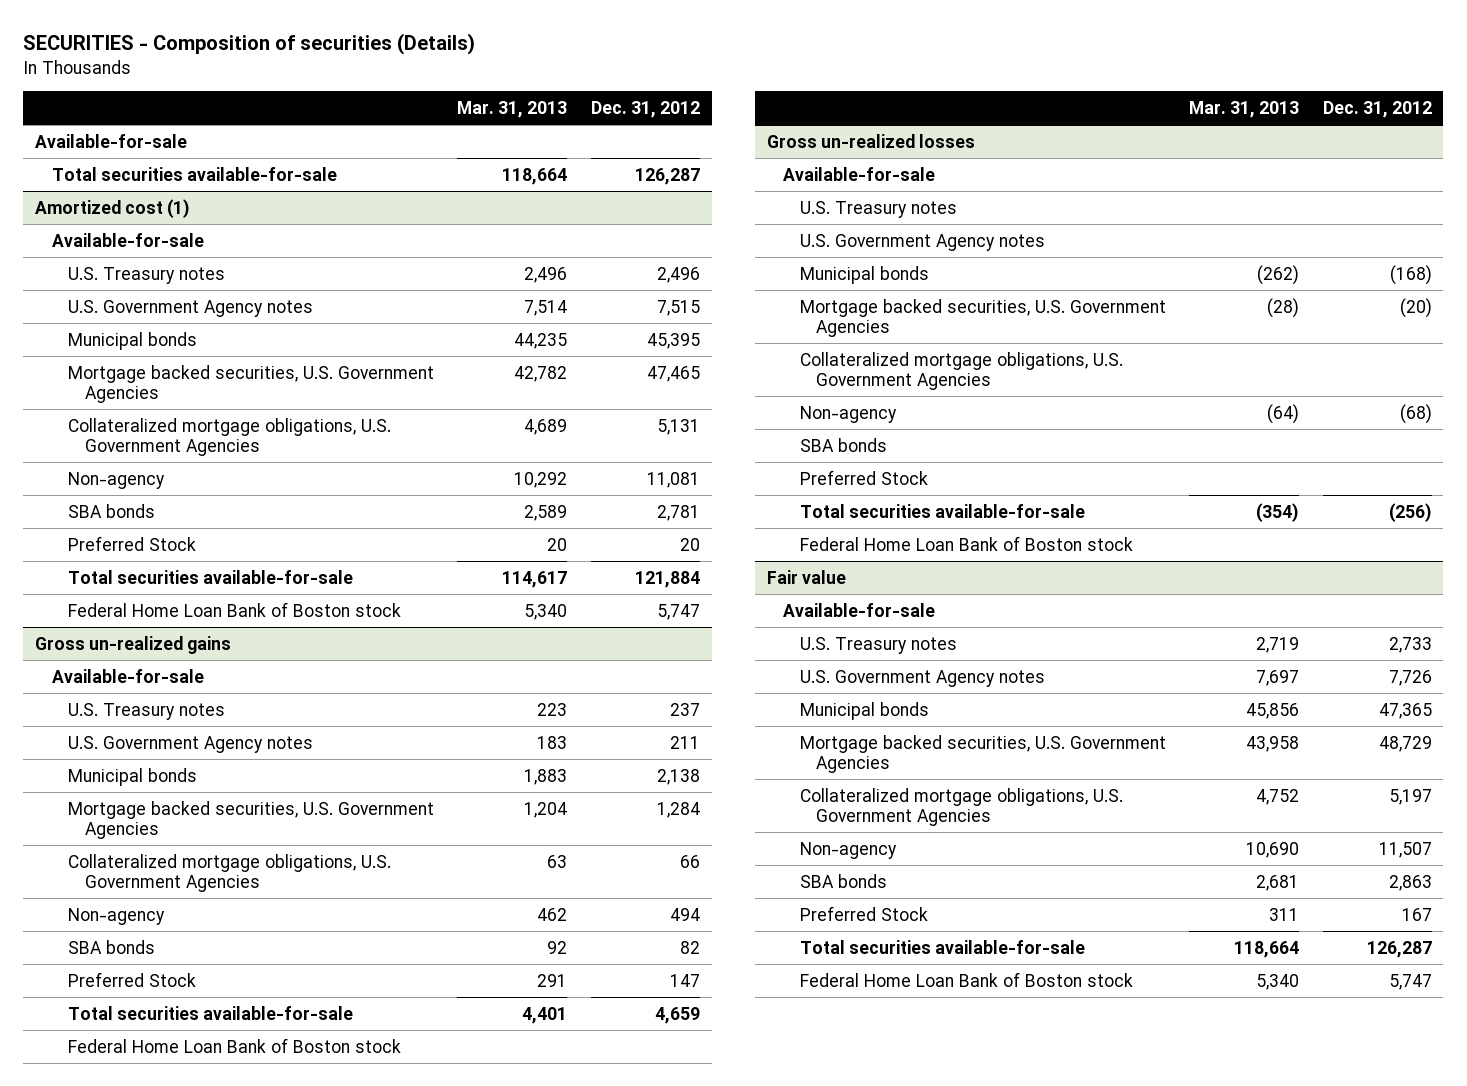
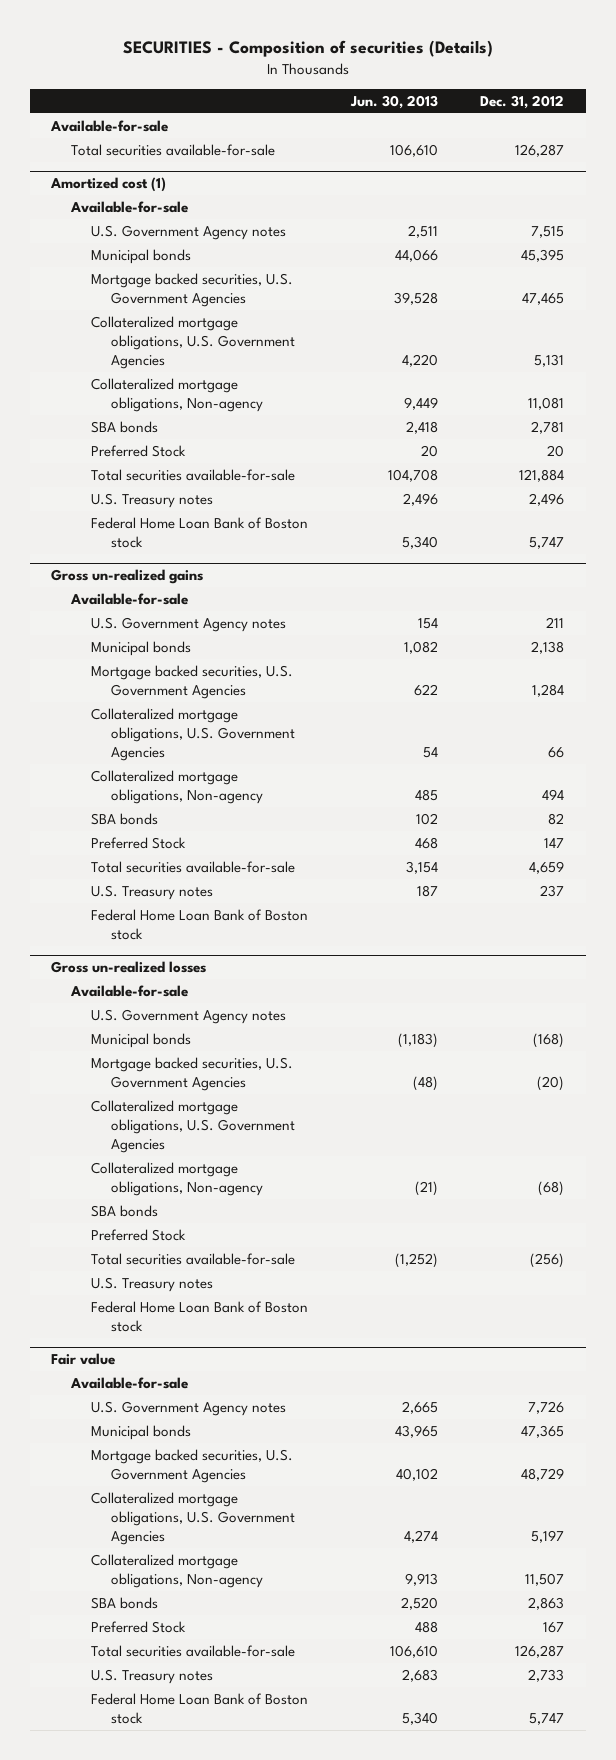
- | Mar. 31, 2013 | Dec. 31, 2012
+ | Jun. 30, 2013 | Dec. 31, 2012
@ Amortized cost (1)
- Non-agency | 10,292 | 11,081
+ Collateralized mortgage obligations, Non-agency | 9,449 | 11,081
moved down: U.S. Treasury notes | 2,496 | 2,496
@ Gross un-realized gains
- Non-agency | 462 | 494
+ Collateralized mortgage obligations, Non-agency | 485 | 494
moved down: U.S. Treasury notes | 187 | 237
@ Gross un-realized losses
- Non-agency | (64) | (68)
+ Collateralized mortgage obligations, Non-agency | (21) | (68)
moved down: U.S. Treasury notes
@ Fair value
- Non-agency | 10,690 | 11,507
+ Collateralized mortgage obligations, Non-agency | 9,913 | 11,507
moved down: U.S. Treasury notes | 2,683 | 2,733

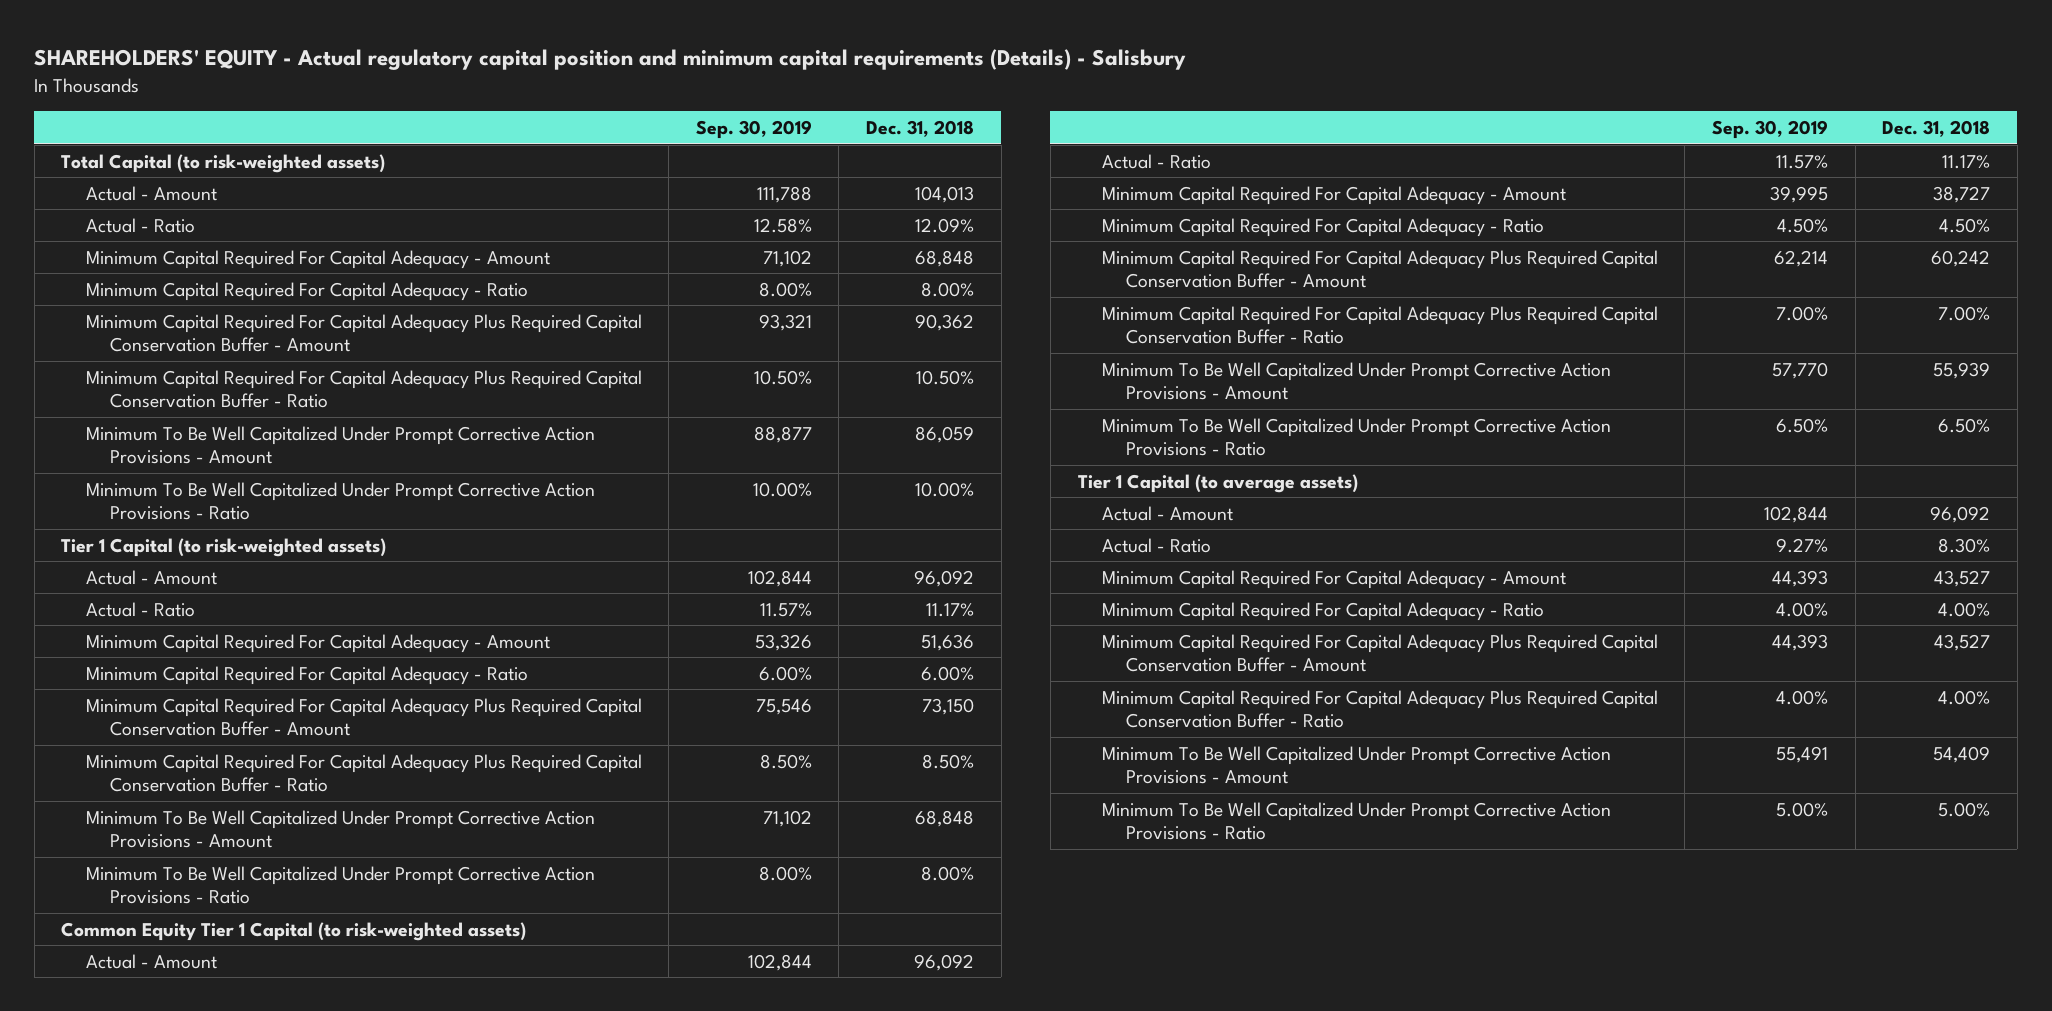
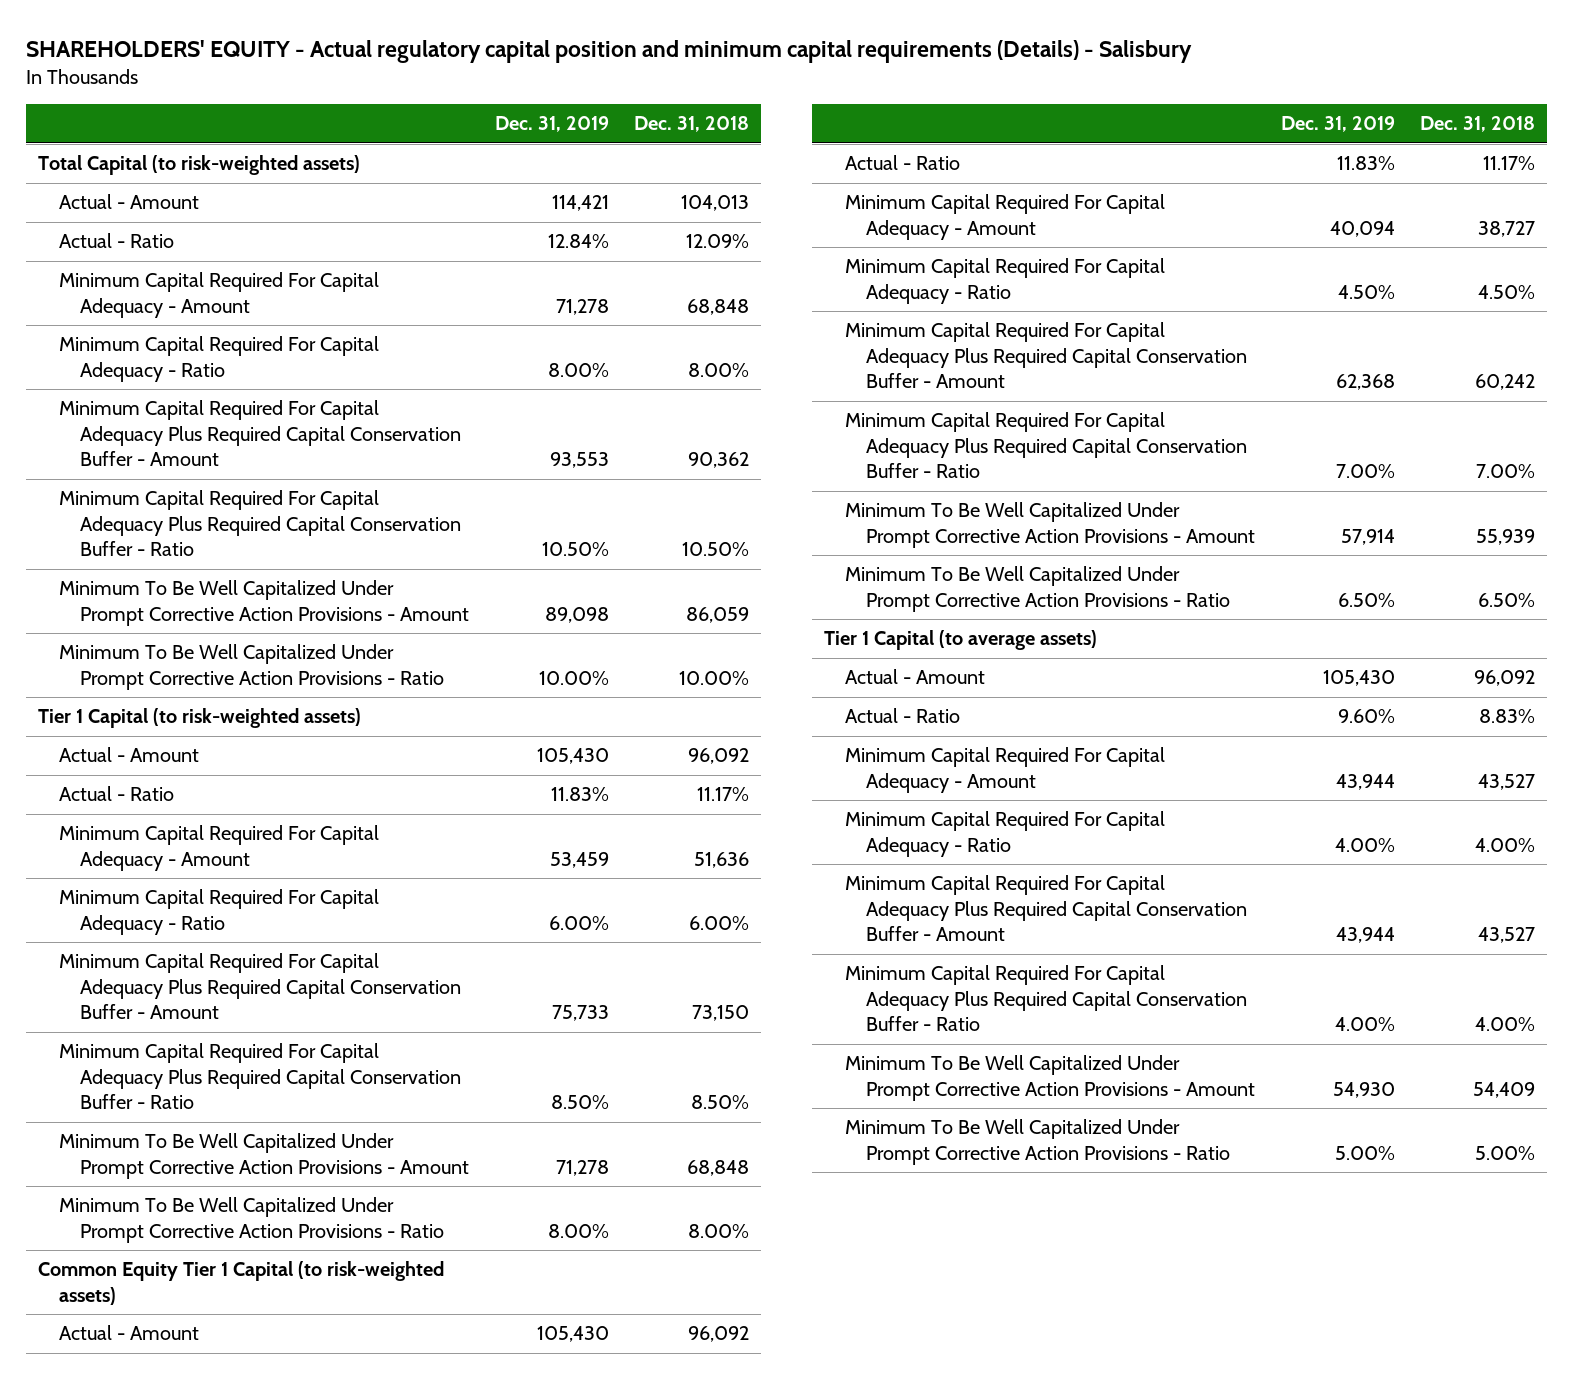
- | Sep. 30, 2019 | Dec. 31, 2018
+ | Dec. 31, 2019 | Dec. 31, 2018
- Actual - Ratio | 9.27% | 8.30%
+ Actual - Ratio | 9.60% | 8.83%

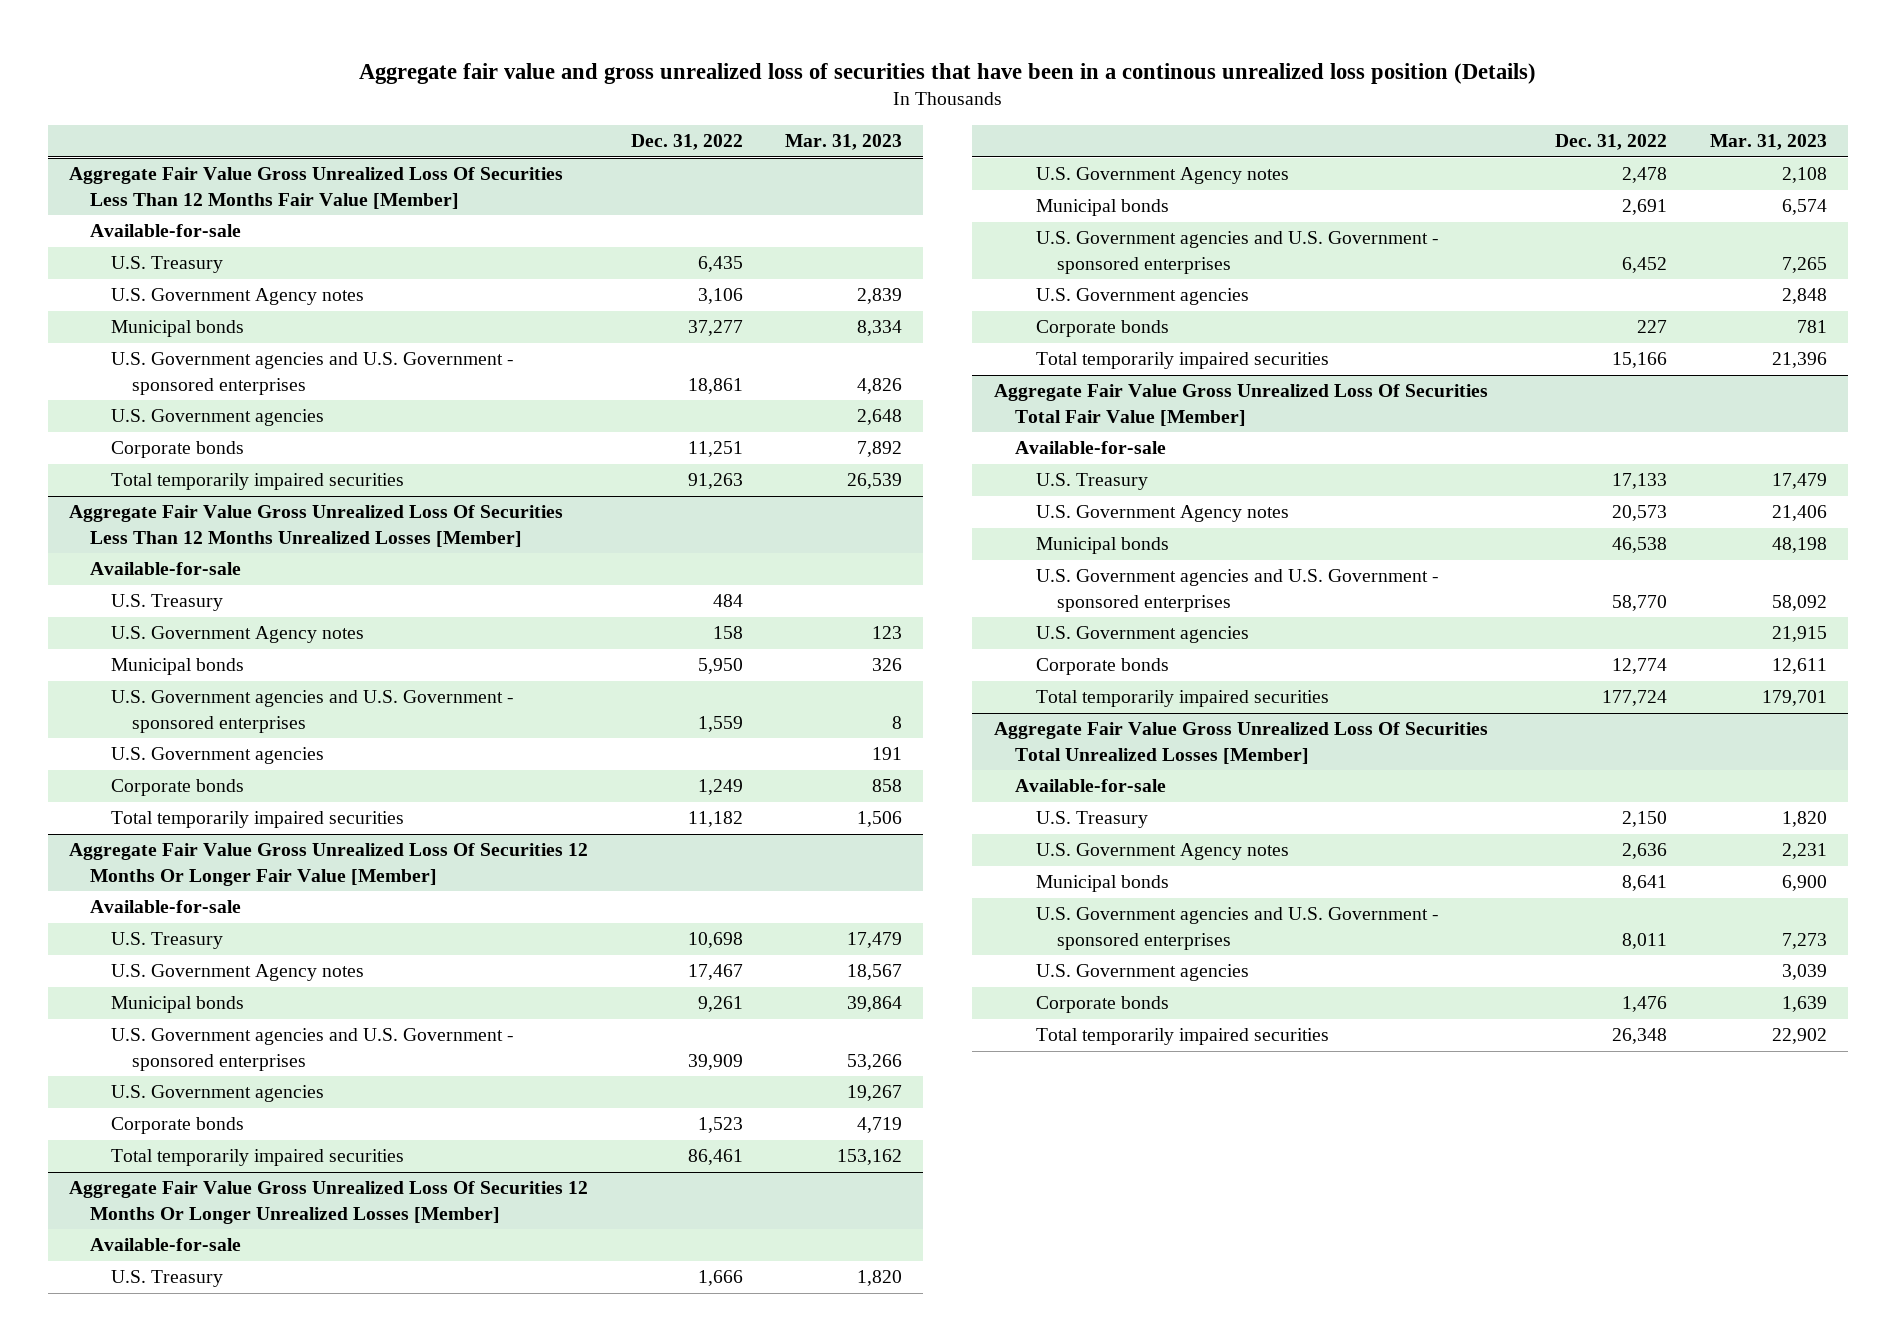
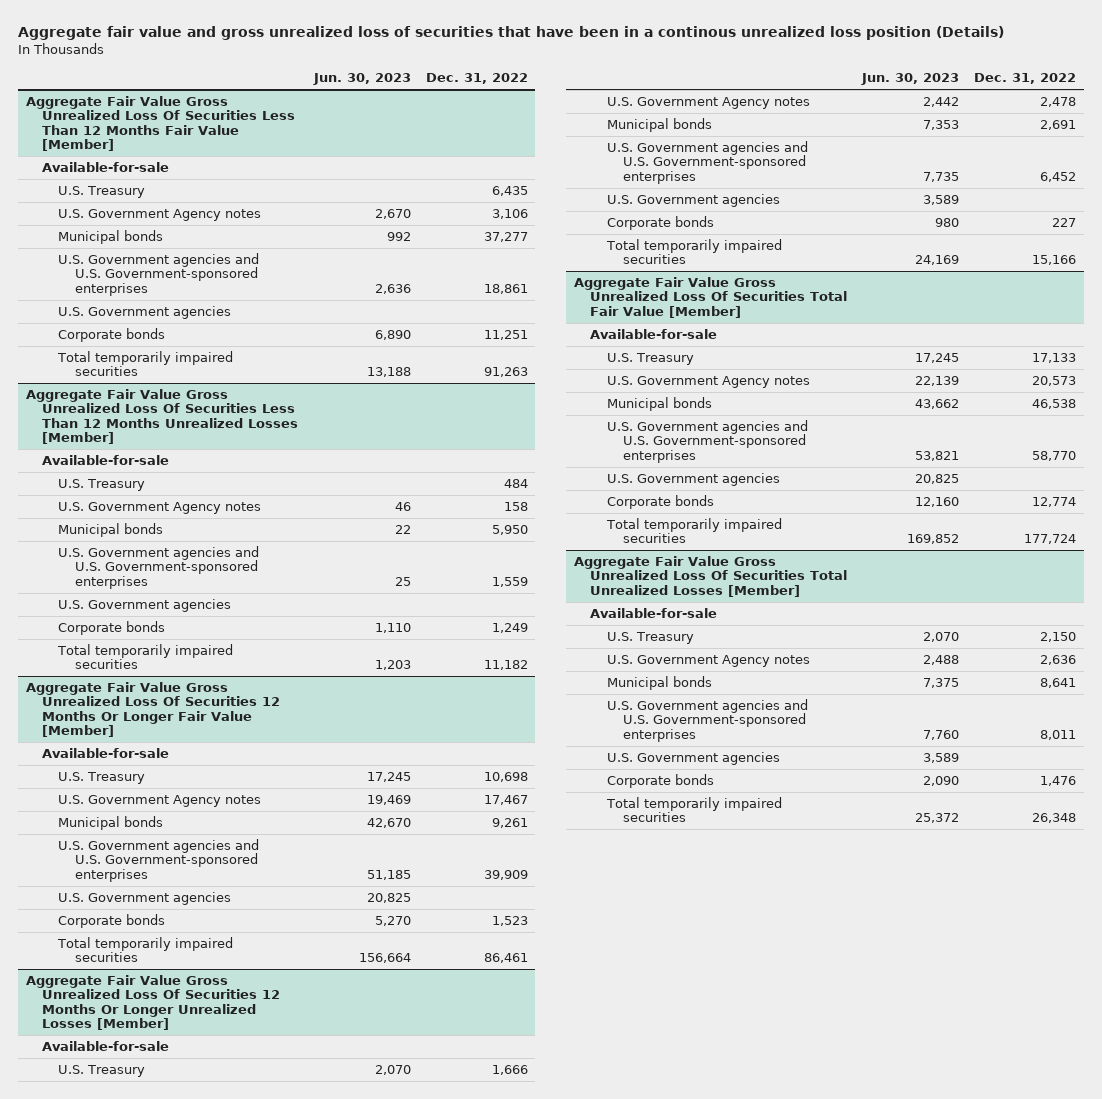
- | Dec. 31, 2022 | Mar. 31, 2023
+ | Jun. 30, 2023 | Dec. 31, 2022
@ Aggregate Fair Value Gross Unrealized Loss Of Securities Less Than 12 Months Fair Value [Member]
- U.S. Government agencies and U.S. Government - sponsored enterprises | 18,861 | 4,826
+ U.S. Government agencies and U.S. Government-sponsored enterprises | 2,636 | 18,861
@ Aggregate Fair Value Gross Unrealized Loss Of Securities Less Than 12 Months Unrealized Losses [Member]
- U.S. Government agencies and U.S. Government - sponsored enterprises | 1,559 | 8
+ U.S. Government agencies and U.S. Government-sponsored enterprises | 25 | 1,559
@ Aggregate Fair Value Gross Unrealized Loss Of Securities 12 Months Or Longer Fair Value [Member]
- U.S. Government agencies and U.S. Government - sponsored enterprises | 39,909 | 53,266
+ U.S. Government agencies and U.S. Government-sponsored enterprises | 51,185 | 39,909
@ Aggregate Fair Value Gross Unrealized Loss Of Securities 12 Months Or Longer Unrealized Losses [Member]
- U.S. Government agencies and U.S. Government - sponsored enterprises | 6,452 | 7,265
+ U.S. Government agencies and U.S. Government-sponsored enterprises | 7,735 | 6,452
@ Aggregate Fair Value Gross Unrealized Loss Of Securities Total Fair Value [Member]
- U.S. Government agencies and U.S. Government - sponsored enterprises | 58,770 | 58,092
+ U.S. Government agencies and U.S. Government-sponsored enterprises | 53,821 | 58,770
@ Aggregate Fair Value Gross Unrealized Loss Of Securities Total Unrealized Losses [Member]
- U.S. Government agencies and U.S. Government - sponsored enterprises | 8,011 | 7,273
+ U.S. Government agencies and U.S. Government-sponsored enterprises | 7,760 | 8,011

